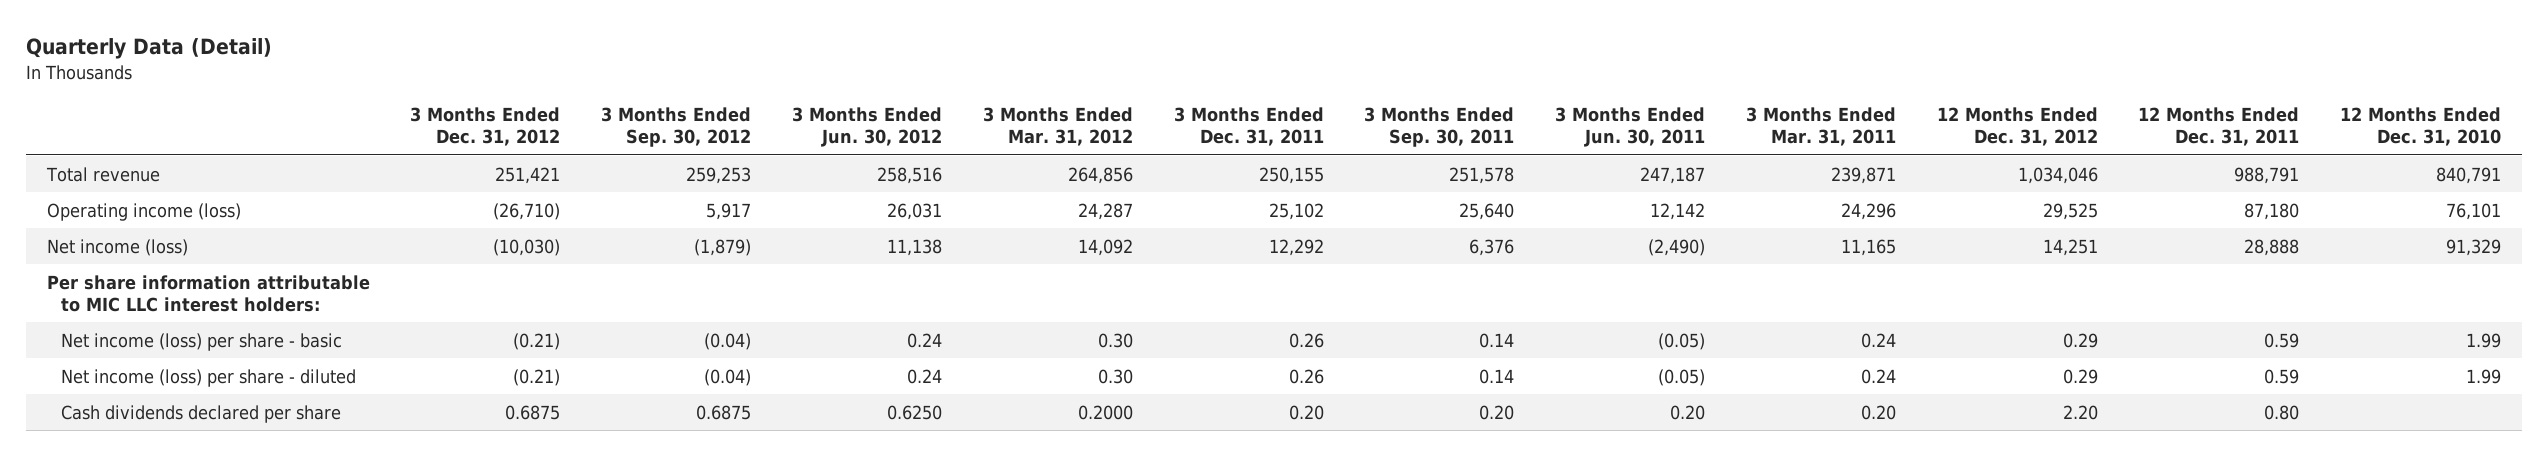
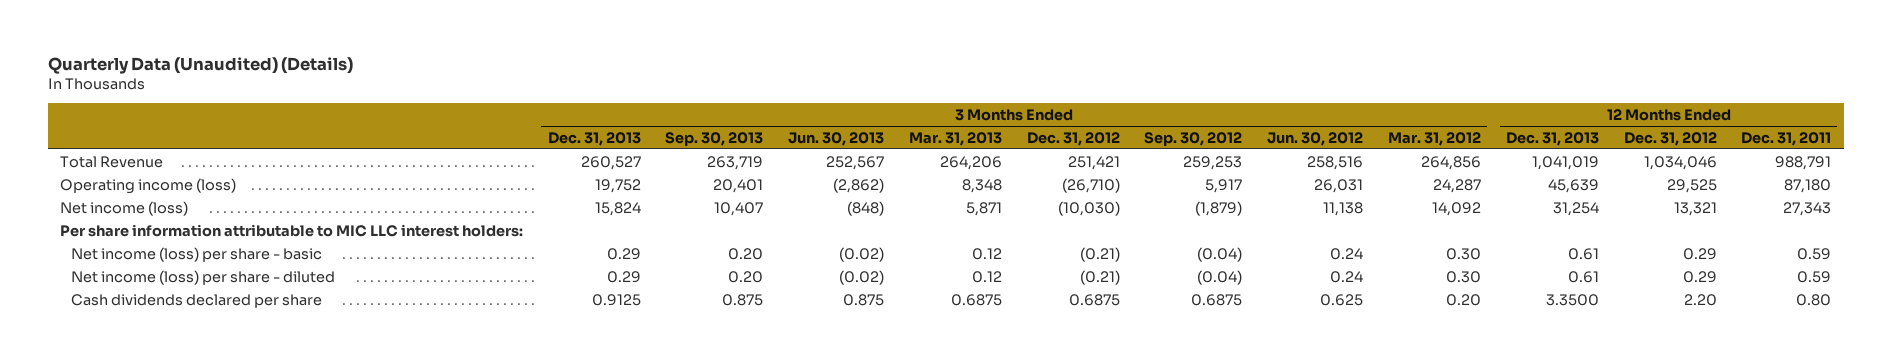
- Quarterly Data (Detail)
+ Quarterly Data (Unaudited) (Details)
- | 3 Months Ended Dec. 31, 2012 | 3 Months Ended Sep. 30, 2012 | 3 Months Ended Jun. 30, 2012 | 3 Months Ended Mar. 31, 2012 | 3 Months Ended Dec. 31, 2011 | 3 Months Ended Sep. 30, 2011 | 3 Months Ended Jun. 30, 2011 | 3 Months Ended Mar. 31, 2011 | 12 Months Ended Dec. 31, 2012 | 12 Months Ended Dec. 31, 2011 | 12 Months Ended Dec. 31, 2010
+ | 3 Months Ended Dec. 31, 2013 | 3 Months Ended Sep. 30, 2013 | 3 Months Ended Jun. 30, 2013 | 3 Months Ended Mar. 31, 2013 | 3 Months Ended Dec. 31, 2012 | 3 Months Ended Sep. 30, 2012 | 3 Months Ended Jun. 30, 2012 | 3 Months Ended Mar. 31, 2012 | 12 Months Ended Dec. 31, 2013 | 12 Months Ended Dec. 31, 2012 | 12 Months Ended Dec. 31, 2011
- Total revenue | 251,421 | 259,253 | 258,516 | 264,856 | 250,155 | 251,578 | 247,187 | 239,871 | 1,034,046 | 988,791 | 840,791
+ Total Revenue | 260,527 | 263,719 | 252,567 | 264,206 | 251,421 | 259,253 | 258,516 | 264,856 | 1,041,019 | 1,034,046 | 988,791
- Net income (loss) | (10,030) | (1,879) | 11,138 | 14,092 | 12,292 | 6,376 | (2,490) | 11,165 | 14,251 | 28,888 | 91,329
+ Net income (loss) | 15,824 | 10,407 | (848) | 5,871 | (10,030) | (1,879) | 11,138 | 14,092 | 31,254 | 13,321 | 27,343
- Cash dividends declared per share | 0.6875 | 0.6875 | 0.6250 | 0.2000 | 0.20 | 0.20 | 0.20 | 0.20 | 2.20 | 0.80 |
+ Cash dividends declared per share | 0.9125 | 0.875 | 0.875 | 0.6875 | 0.6875 | 0.6875 | 0.625 | 0.20 | 3.3500 | 2.20 | 0.80

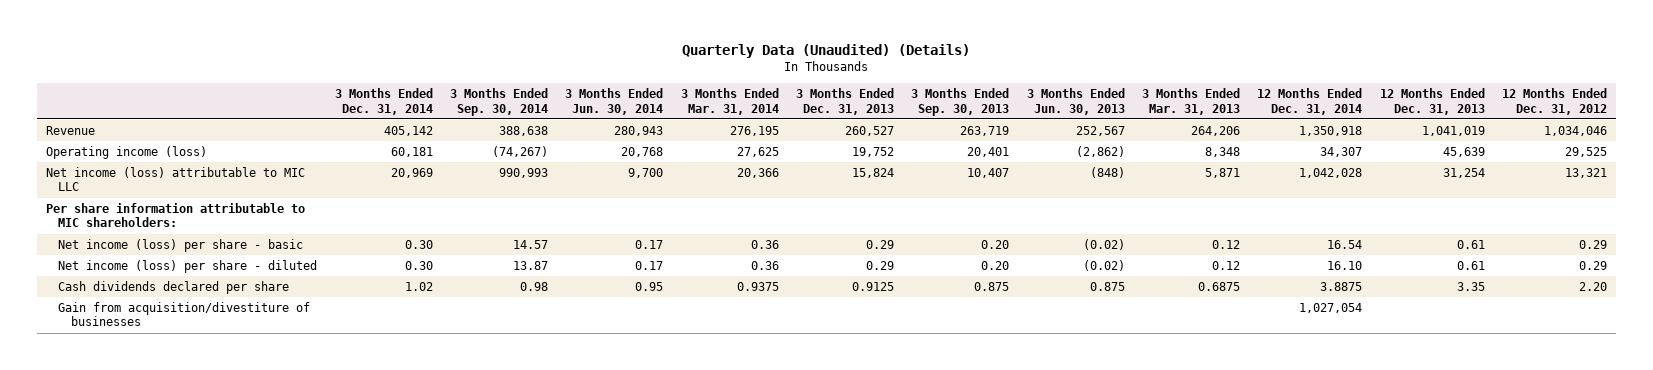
- | 3 Months Ended Dec. 31, 2013 | 3 Months Ended Sep. 30, 2013 | 3 Months Ended Jun. 30, 2013 | 3 Months Ended Mar. 31, 2013 | 3 Months Ended Dec. 31, 2012 | 3 Months Ended Sep. 30, 2012 | 3 Months Ended Jun. 30, 2012 | 3 Months Ended Mar. 31, 2012 | 12 Months Ended Dec. 31, 2013 | 12 Months Ended Dec. 31, 2012 | 12 Months Ended Dec. 31, 2011
+ | 3 Months Ended Dec. 31, 2014 | 3 Months Ended Sep. 30, 2014 | 3 Months Ended Jun. 30, 2014 | 3 Months Ended Mar. 31, 2014 | 3 Months Ended Dec. 31, 2013 | 3 Months Ended Sep. 30, 2013 | 3 Months Ended Jun. 30, 2013 | 3 Months Ended Mar. 31, 2013 | 12 Months Ended Dec. 31, 2014 | 12 Months Ended Dec. 31, 2013 | 12 Months Ended Dec. 31, 2012
- Total Revenue | 260,527 | 263,719 | 252,567 | 264,206 | 251,421 | 259,253 | 258,516 | 264,856 | 1,041,019 | 1,034,046 | 988,791
+ Revenue | 405,142 | 388,638 | 280,943 | 276,195 | 260,527 | 263,719 | 252,567 | 264,206 | 1,350,918 | 1,041,019 | 1,034,046
- Net income (loss) | 15,824 | 10,407 | (848) | 5,871 | (10,030) | (1,879) | 11,138 | 14,092 | 31,254 | 13,321 | 27,343
- Per share information attributable to MIC LLC interest holders:
+ Net income (loss) attributable to MIC LLC | 20,969 | 990,993 | 9,700 | 20,366 | 15,824 | 10,407 | (848) | 5,871 | 1,042,028 | 31,254 | 13,321
+ Per share information attributable to MIC shareholders:
- Cash dividends declared per share | 0.9125 | 0.875 | 0.875 | 0.6875 | 0.6875 | 0.6875 | 0.625 | 0.20 | 3.3500 | 2.20 | 0.80
+ Cash dividends declared per share | 1.02 | 0.98 | 0.95 | 0.9375 | 0.9125 | 0.875 | 0.875 | 0.6875 | 3.8875 | 3.35 | 2.20
+ Gain from acquisition/divestiture of businesses | | | | | | | | | 1,027,054 | |

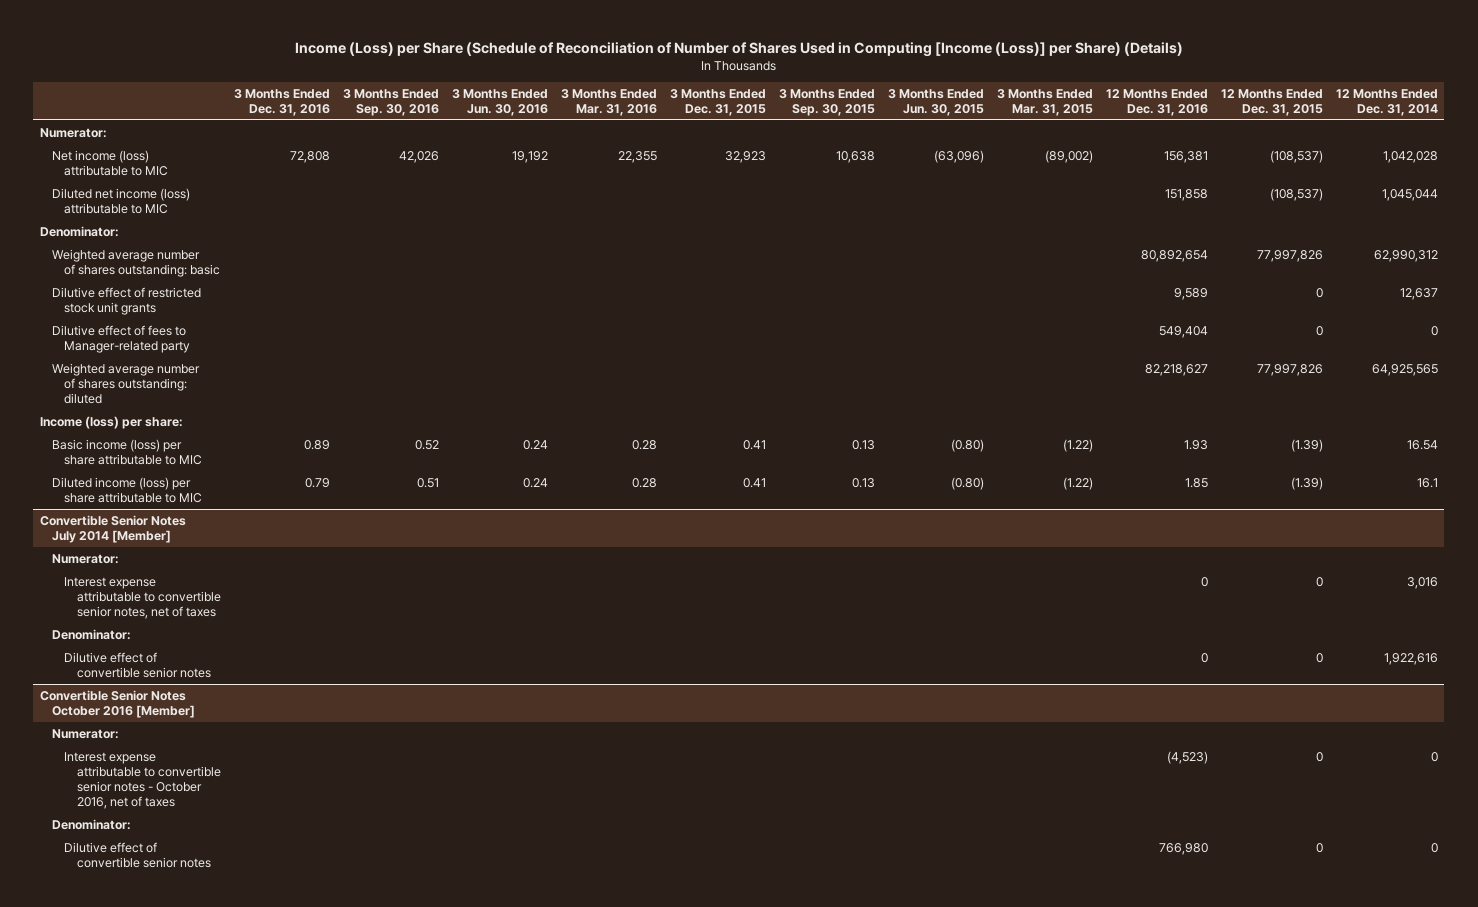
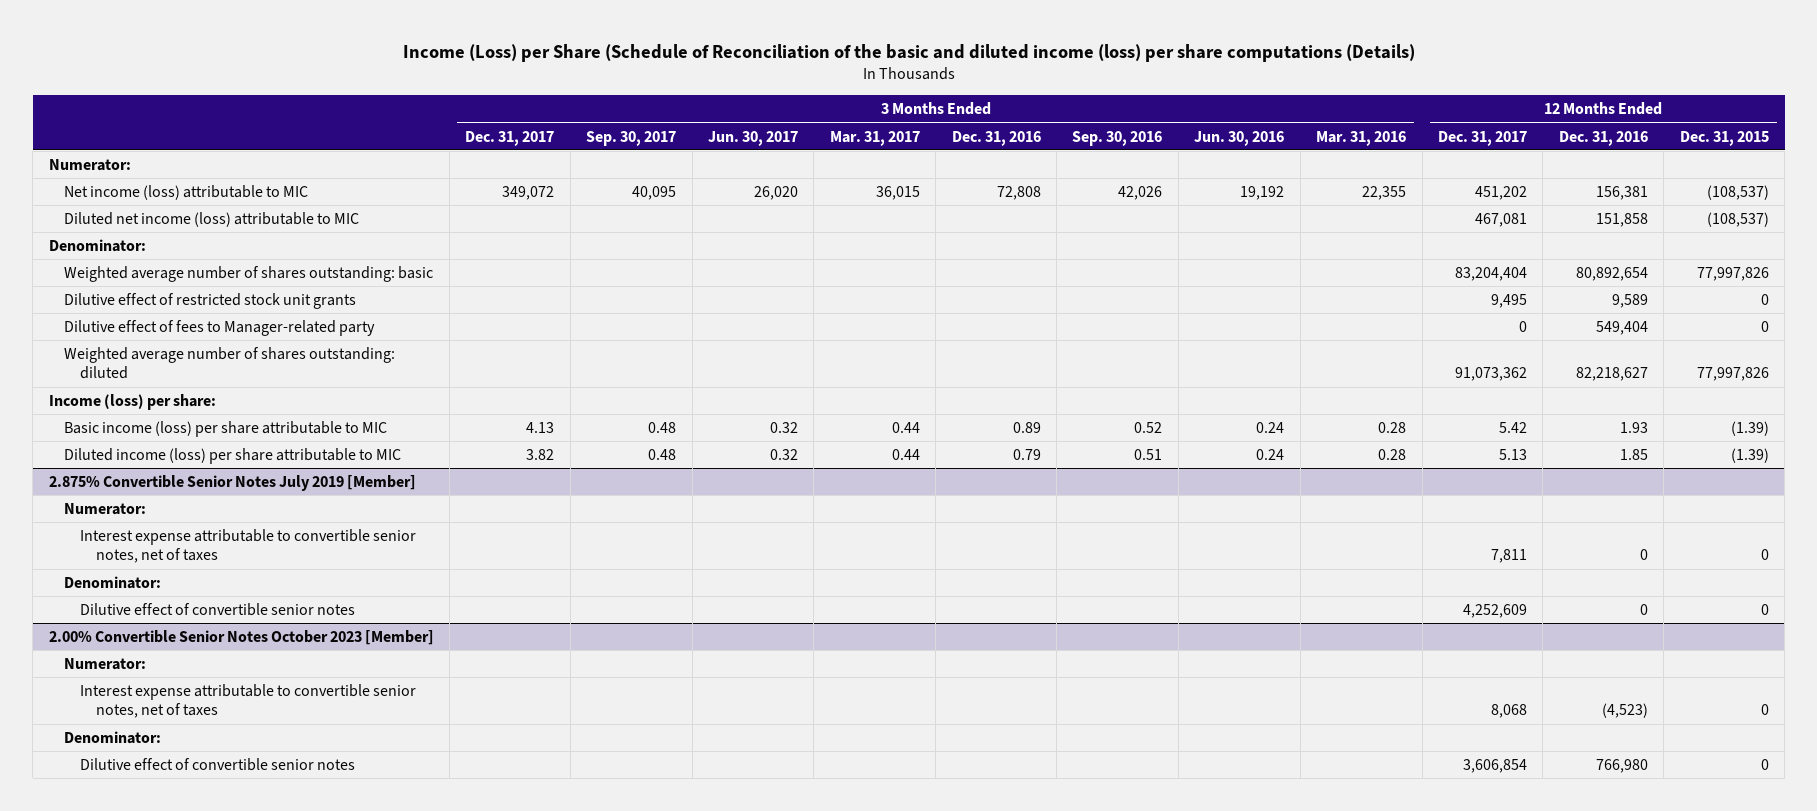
- Income (Loss) per Share (Schedule of Reconciliation of Number of Shares Used in Computing [Income (Loss)] per Share) (Details)
+ Income (Loss) per Share (Schedule of Reconciliation of the basic and diluted income (loss) per share computations (Details)
- | 3 Months Ended Dec. 31, 2016 | 3 Months Ended Sep. 30, 2016 | 3 Months Ended Jun. 30, 2016 | 3 Months Ended Mar. 31, 2016 | 3 Months Ended Dec. 31, 2015 | 3 Months Ended Sep. 30, 2015 | 3 Months Ended Jun. 30, 2015 | 3 Months Ended Mar. 31, 2015 | 12 Months Ended Dec. 31, 2016 | 12 Months Ended Dec. 31, 2015 | 12 Months Ended Dec. 31, 2014
+ | 3 Months Ended Dec. 31, 2017 | 3 Months Ended Sep. 30, 2017 | 3 Months Ended Jun. 30, 2017 | 3 Months Ended Mar. 31, 2017 | 3 Months Ended Dec. 31, 2016 | 3 Months Ended Sep. 30, 2016 | 3 Months Ended Jun. 30, 2016 | 3 Months Ended Mar. 31, 2016 | 12 Months Ended Dec. 31, 2017 | 12 Months Ended Dec. 31, 2016 | 12 Months Ended Dec. 31, 2015
- Convertible Senior Notes July 2014 [Member]
+ 2.875% Convertible Senior Notes July 2019 [Member]
- Convertible Senior Notes October 2016 [Member]
+ 2.00% Convertible Senior Notes October 2023 [Member]
- Interest expense attributable to convertible senior notes - October 2016, net of taxes | | | | | | | | | (4,523) | 0 | 0
+ Interest expense attributable to convertible senior notes, net of taxes | | | | | | | | | 8,068 | (4,523) | 0

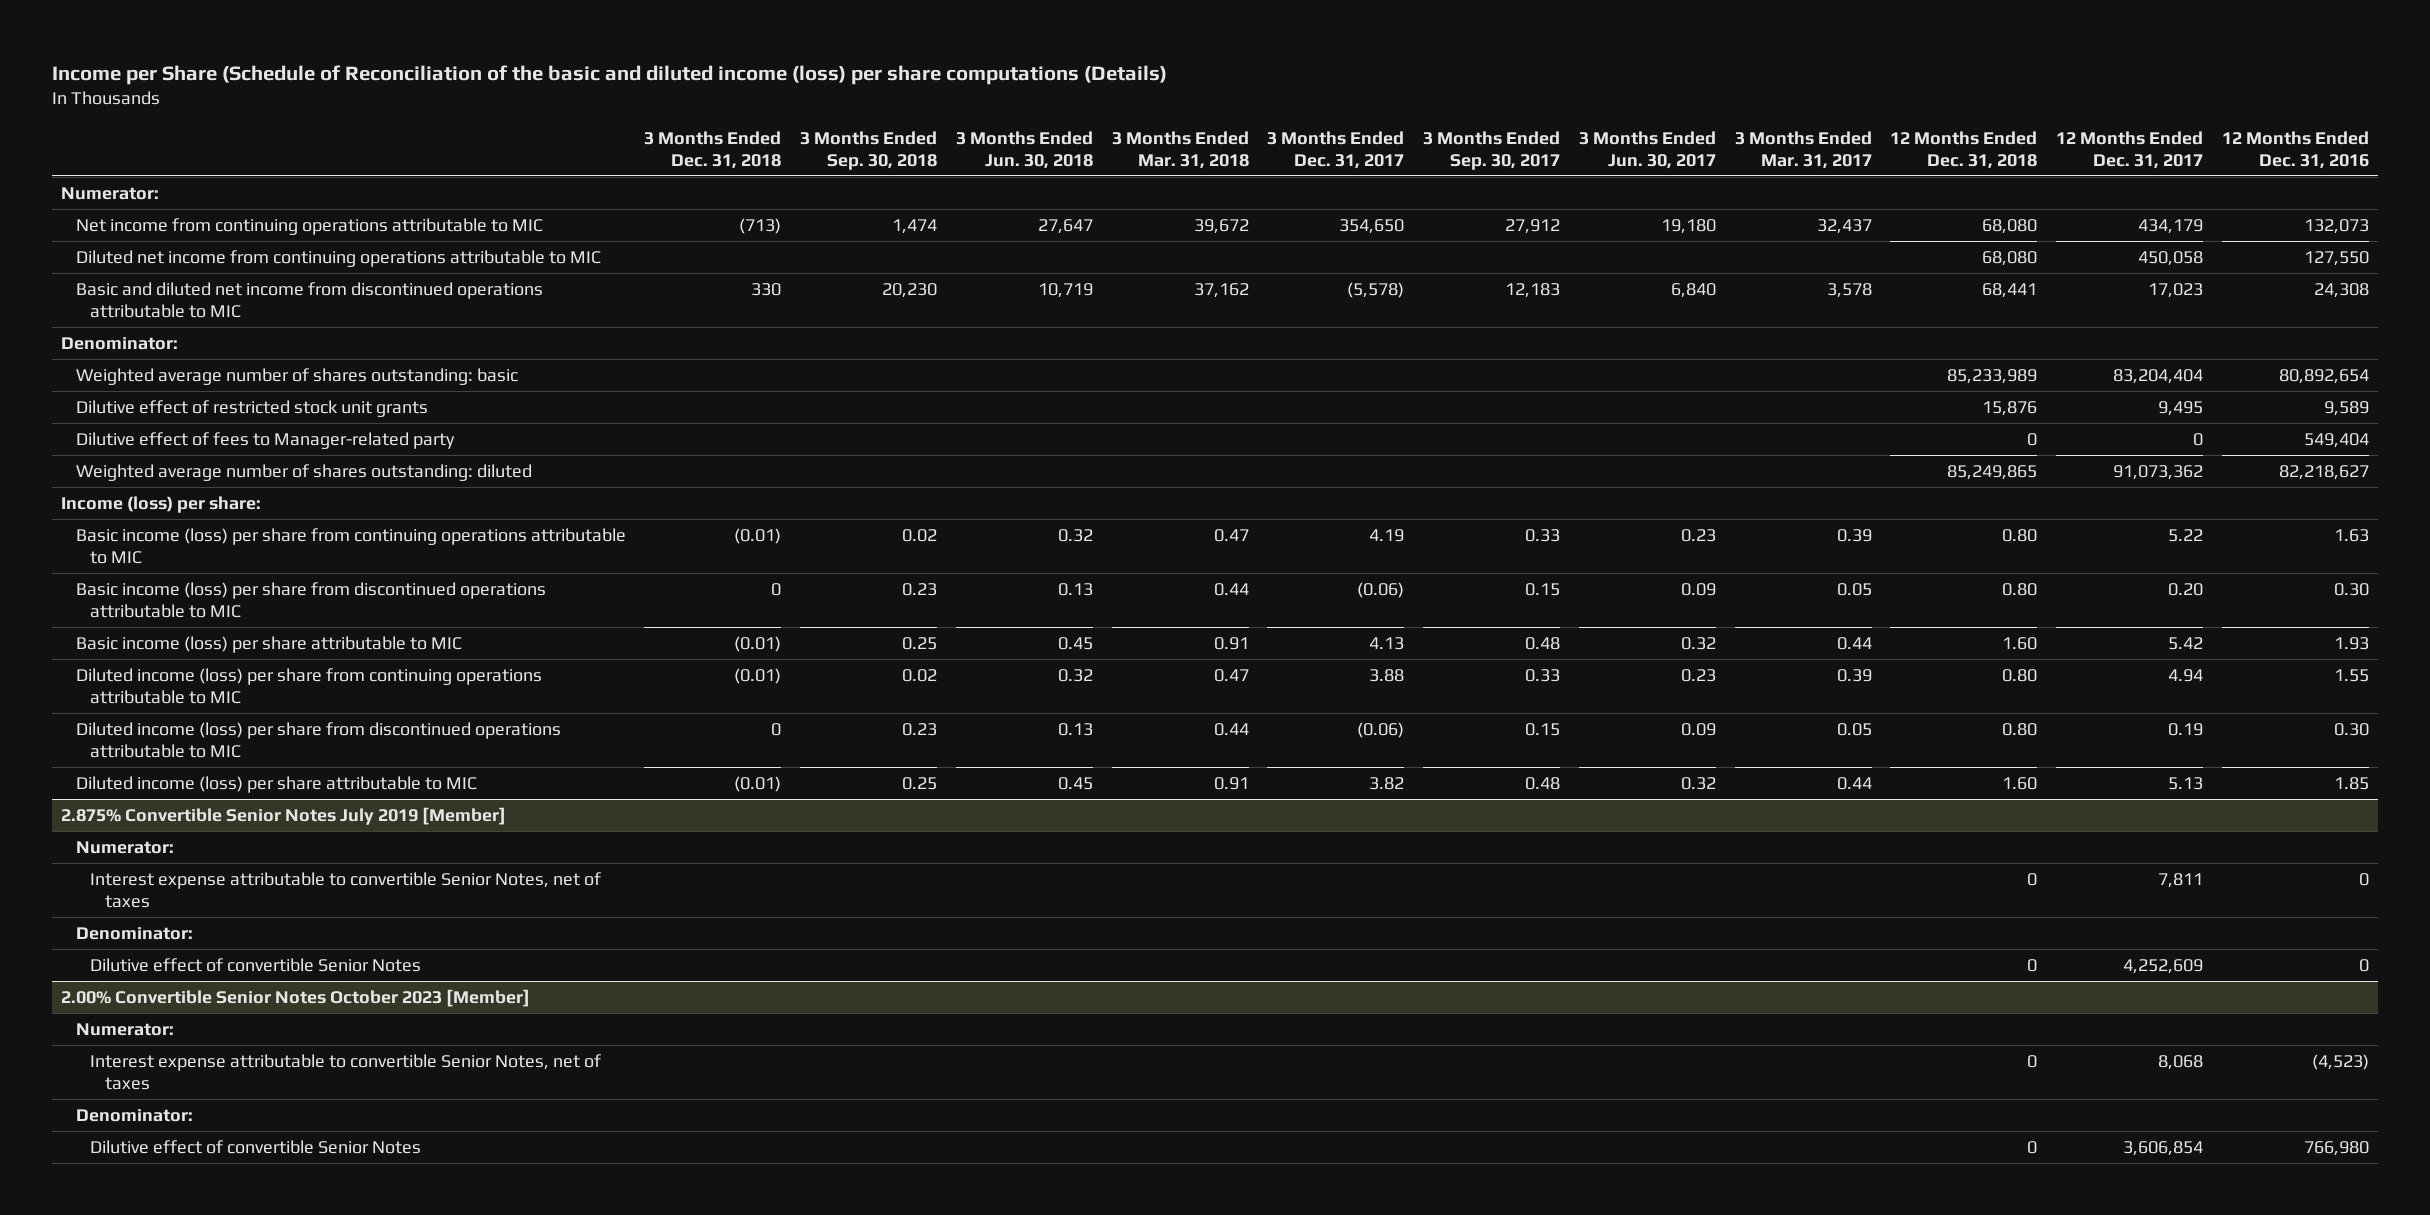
- Income (Loss) per Share (Schedule of Reconciliation of the basic and diluted income (loss) per share computations (Details)
+ Income per Share (Schedule of Reconciliation of the basic and diluted income (loss) per share computations (Details)
- | 3 Months Ended Dec. 31, 2017 | 3 Months Ended Sep. 30, 2017 | 3 Months Ended Jun. 30, 2017 | 3 Months Ended Mar. 31, 2017 | 3 Months Ended Dec. 31, 2016 | 3 Months Ended Sep. 30, 2016 | 3 Months Ended Jun. 30, 2016 | 3 Months Ended Mar. 31, 2016 | 12 Months Ended Dec. 31, 2017 | 12 Months Ended Dec. 31, 2016 | 12 Months Ended Dec. 31, 2015
+ | 3 Months Ended Dec. 31, 2018 | 3 Months Ended Sep. 30, 2018 | 3 Months Ended Jun. 30, 2018 | 3 Months Ended Mar. 31, 2018 | 3 Months Ended Dec. 31, 2017 | 3 Months Ended Sep. 30, 2017 | 3 Months Ended Jun. 30, 2017 | 3 Months Ended Mar. 31, 2017 | 12 Months Ended Dec. 31, 2018 | 12 Months Ended Dec. 31, 2017 | 12 Months Ended Dec. 31, 2016
- Net income (loss) attributable to MIC | 349,072 | 40,095 | 26,020 | 36,015 | 72,808 | 42,026 | 19,192 | 22,355 | 451,202 | 156,381 | (108,537)
- Diluted net income (loss) attributable to MIC | | | | | | | | | 467,081 | 151,858 | (108,537)
+ Net income from continuing operations attributable to MIC | (713) | 1,474 | 27,647 | 39,672 | 354,650 | 27,912 | 19,180 | 32,437 | 68,080 | 434,179 | 132,073
+ Diluted net income from continuing operations attributable to MIC | | | | | | | | | 68,080 | 450,058 | 127,550
+ Basic and diluted net income from discontinued operations attributable to MIC | 330 | 20,230 | 10,719 | 37,162 | (5,578) | 12,183 | 6,840 | 3,578 | 68,441 | 17,023 | 24,308
+ Basic income (loss) per share from continuing operations attributable to MIC | (0.01) | 0.02 | 0.32 | 0.47 | 4.19 | 0.33 | 0.23 | 0.39 | 0.80 | 5.22 | 1.63
+ Basic income (loss) per share from discontinued operations attributable to MIC | 0 | 0.23 | 0.13 | 0.44 | (0.06) | 0.15 | 0.09 | 0.05 | 0.80 | 0.20 | 0.30
+ Diluted income (loss) per share from continuing operations attributable to MIC | (0.01) | 0.02 | 0.32 | 0.47 | 3.88 | 0.33 | 0.23 | 0.39 | 0.80 | 4.94 | 1.55
+ Diluted income (loss) per share from discontinued operations attributable to MIC | 0 | 0.23 | 0.13 | 0.44 | (0.06) | 0.15 | 0.09 | 0.05 | 0.80 | 0.19 | 0.30
@ 2.875% Convertible Senior Notes July 2019 [Member]
- Interest expense attributable to convertible senior notes, net of taxes | | | | | | | | | 7,811 | 0 | 0
+ Interest expense attributable to convertible Senior Notes, net of taxes | | | | | | | | | 0 | 7,811 | 0
- Dilutive effect of convertible senior notes | | | | | | | | | 4,252,609 | 0 | 0
+ Dilutive effect of convertible Senior Notes | | | | | | | | | 0 | 4,252,609 | 0
@ 2.00% Convertible Senior Notes October 2023 [Member]
- Interest expense attributable to convertible senior notes, net of taxes | | | | | | | | | 8,068 | (4,523) | 0
+ Interest expense attributable to convertible Senior Notes, net of taxes | | | | | | | | | 0 | 8,068 | (4,523)
- Dilutive effect of convertible senior notes | | | | | | | | | 3,606,854 | 766,980 | 0
+ Dilutive effect of convertible Senior Notes | | | | | | | | | 0 | 3,606,854 | 766,980

